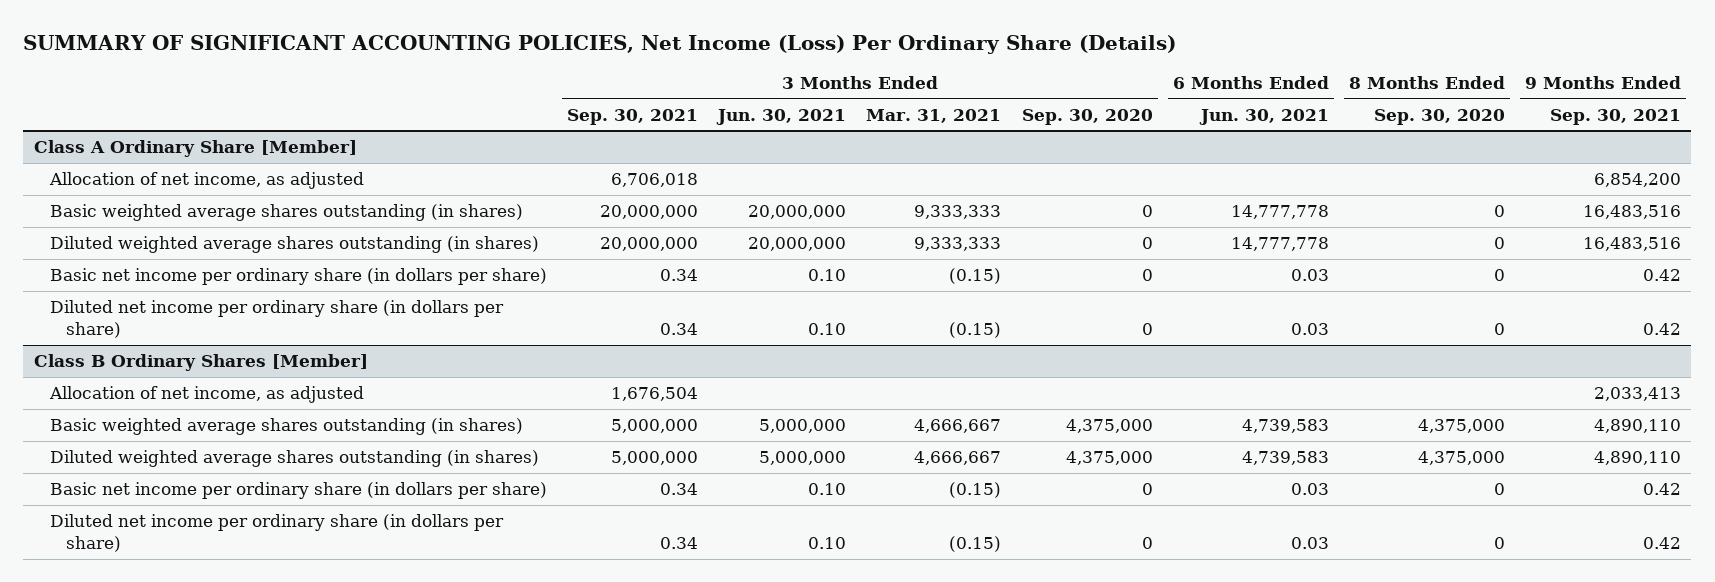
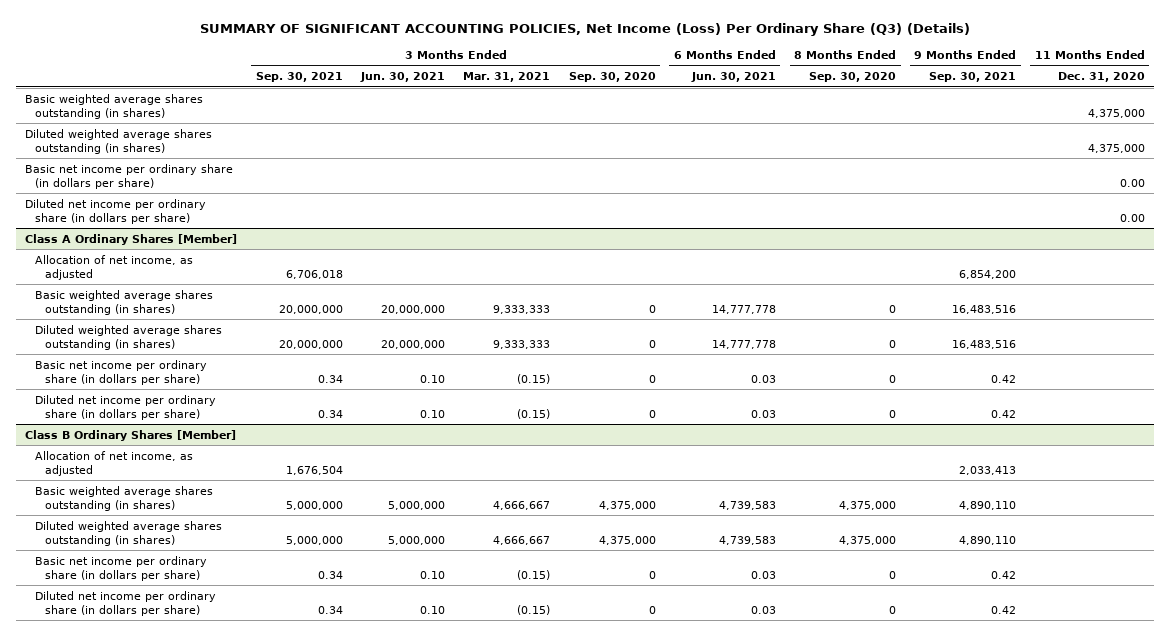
- SUMMARY OF SIGNIFICANT ACCOUNTING POLICIES, Net Income (Loss) Per Ordinary Share (Details)
+ SUMMARY OF SIGNIFICANT ACCOUNTING POLICIES, Net Income (Loss) Per Ordinary Share (Q3) (Details)
- | 3 Months Ended Sep. 30, 2021 | 3 Months Ended Jun. 30, 2021 | 3 Months Ended Mar. 31, 2021 | 3 Months Ended Sep. 30, 2020 | 6 Months Ended Jun. 30, 2021 | 8 Months Ended Sep. 30, 2020 | 9 Months Ended Sep. 30, 2021
+ | 3 Months Ended Sep. 30, 2021 | 3 Months Ended Jun. 30, 2021 | 3 Months Ended Mar. 31, 2021 | 3 Months Ended Sep. 30, 2020 | 6 Months Ended Jun. 30, 2021 | 8 Months Ended Sep. 30, 2020 | 9 Months Ended Sep. 30, 2021 | 11 Months Ended Dec. 31, 2020
- Class A Ordinary Share [Member]
+ Basic weighted average shares outstanding (in shares) | | | | | | | | 4,375,000
+ Diluted weighted average shares outstanding (in shares) | | | | | | | | 4,375,000
+ Basic net income per ordinary share (in dollars per share) | | | | | | | | 0.00
+ Diluted net income per ordinary share (in dollars per share) | | | | | | | | 0.00
+ Class A Ordinary Shares [Member]

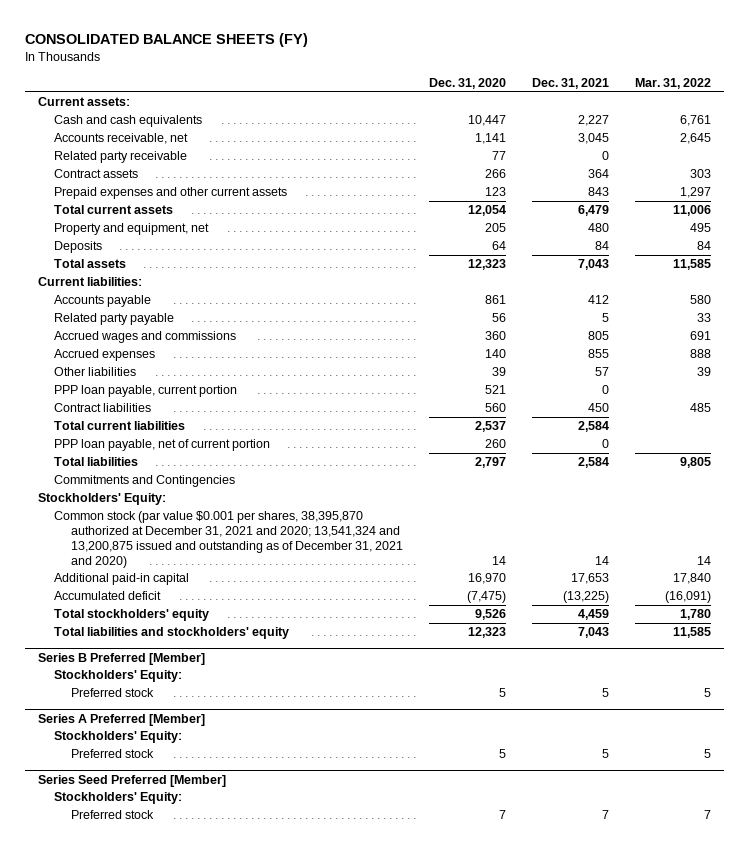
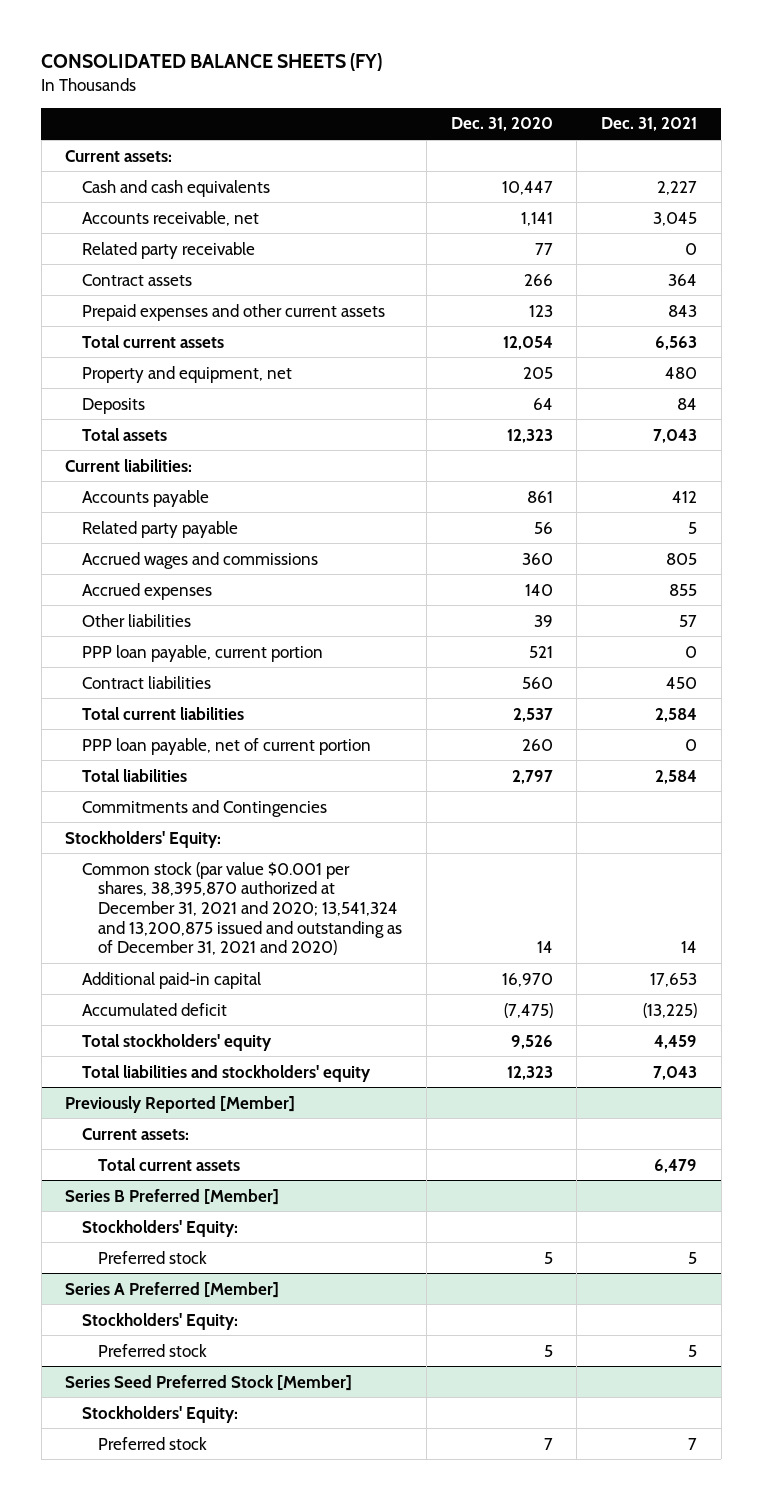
- | Dec. 31, 2020 | Dec. 31, 2021 | Mar. 31, 2022
+ | Dec. 31, 2020 | Dec. 31, 2021
- Total current assets | 12,054 | 6,479 | 11,006
+ Total current assets | 12,054 | 6,563
+ Previously Reported [Member]
+ Current assets:
+ Total current assets | | 6,479
- Series Seed Preferred [Member]
+ Series Seed Preferred Stock [Member]

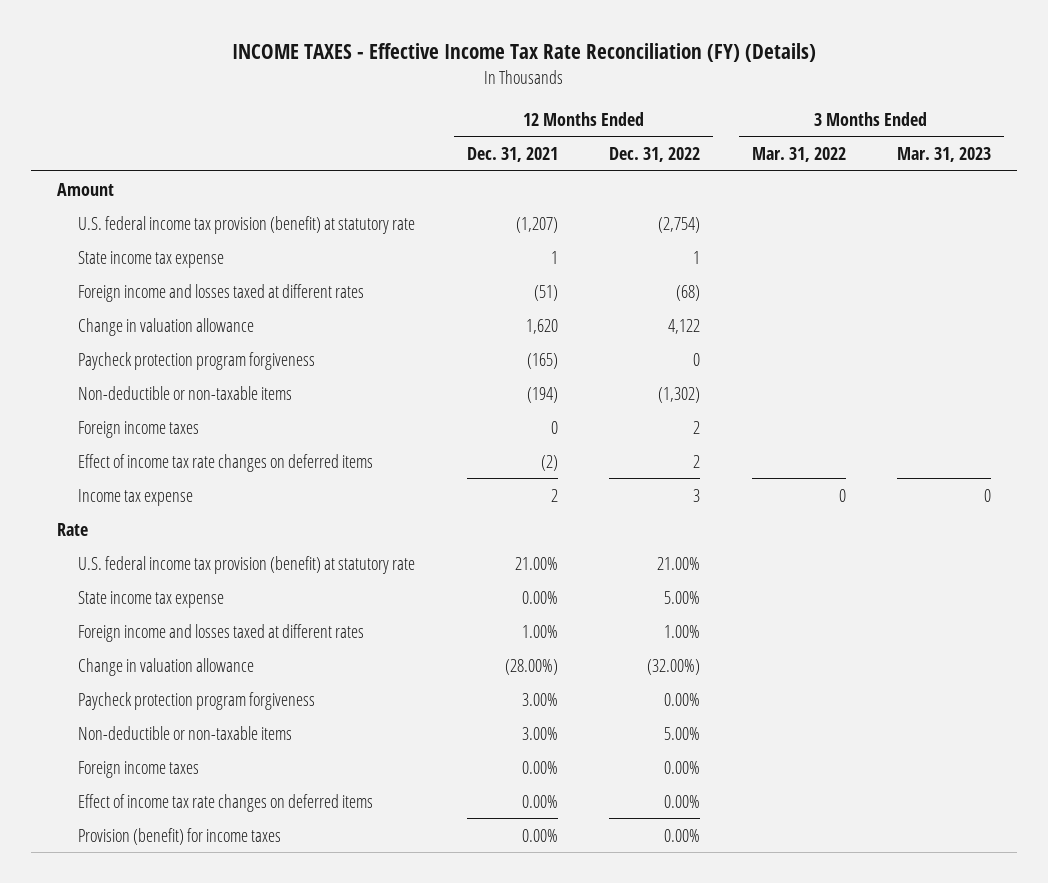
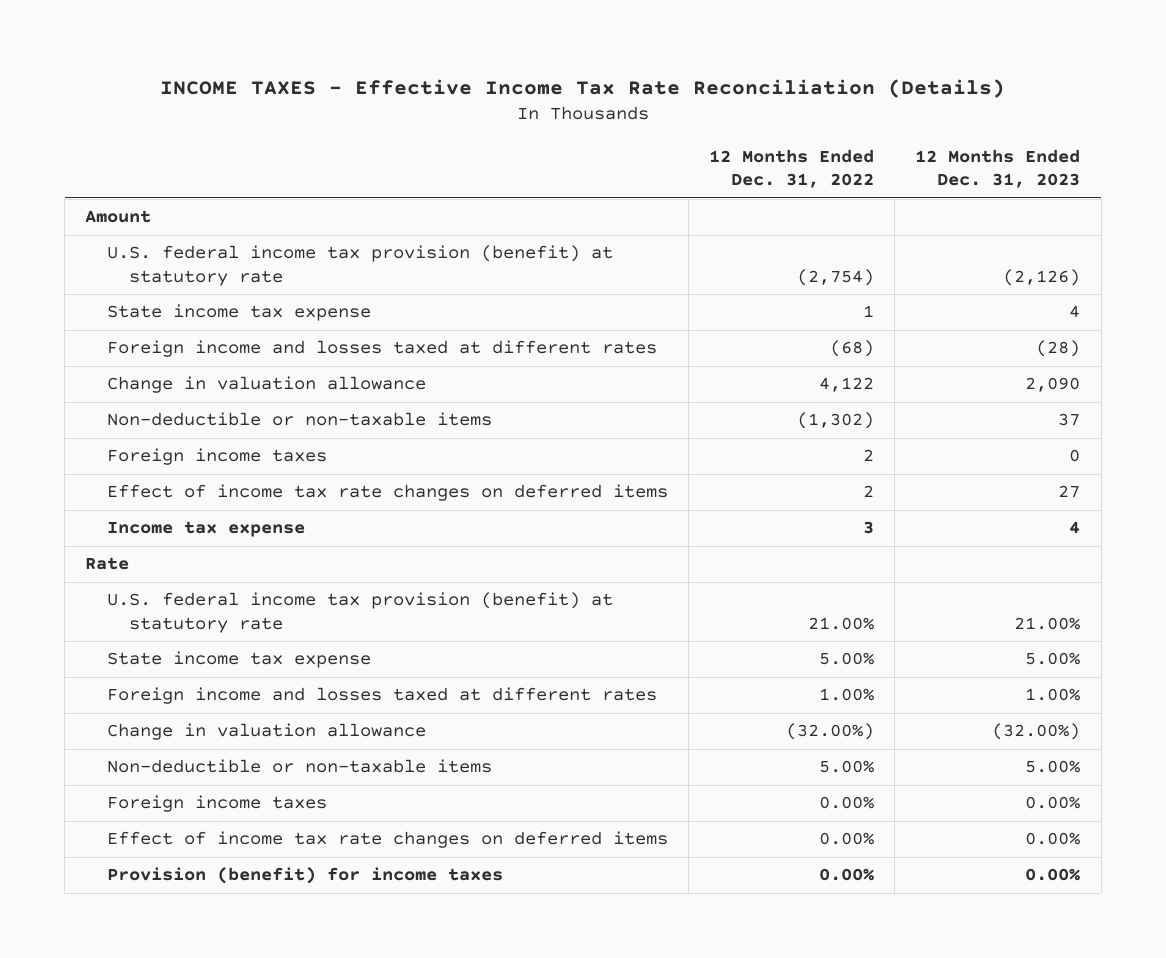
- INCOME TAXES - Effective Income Tax Rate Reconciliation (FY) (Details)
+ INCOME TAXES - Effective Income Tax Rate Reconciliation (Details)
- | 12 Months Ended Dec. 31, 2021 | 12 Months Ended Dec. 31, 2022 | 3 Months Ended Mar. 31, 2022 | 3 Months Ended Mar. 31, 2023
+ | 12 Months Ended Dec. 31, 2022 | 12 Months Ended Dec. 31, 2023
- Paycheck protection program forgiveness | (165) | 0 | |
- Paycheck protection program forgiveness | 3.00% | 0.00% | |

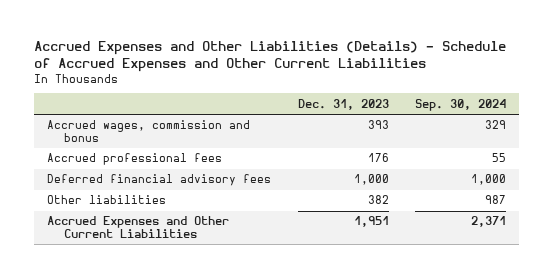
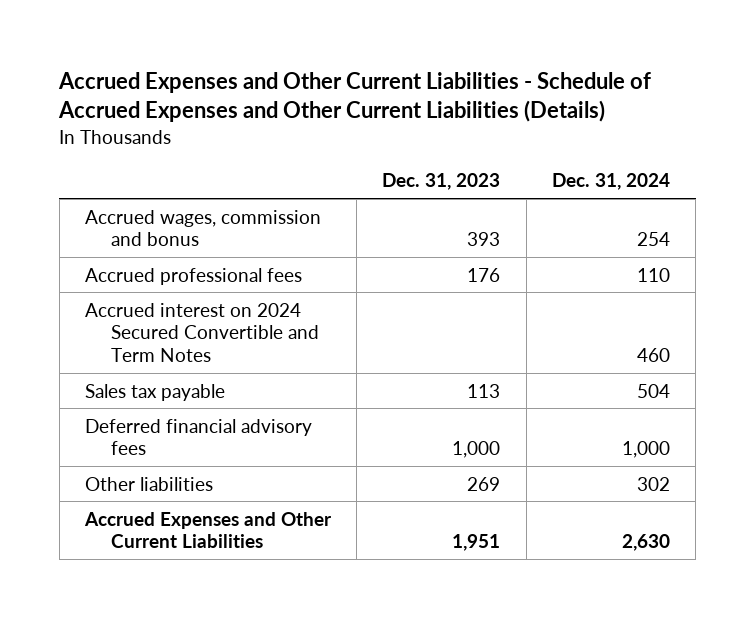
- Accrued Expenses and Other Liabilities (Details) - Schedule of Accrued Expenses and Other Current Liabilities
+ Accrued Expenses and Other Current Liabilities - Schedule of Accrued Expenses and Other Current Liabilities (Details)
- | Dec. 31, 2023 | Sep. 30, 2024
+ | Dec. 31, 2023 | Dec. 31, 2024
+ Accrued interest on 2024 Secured Convertible and Term Notes | | 460
+ Sales tax payable | 113 | 504
- Other liabilities | 382 | 987
+ Other liabilities | 269 | 302

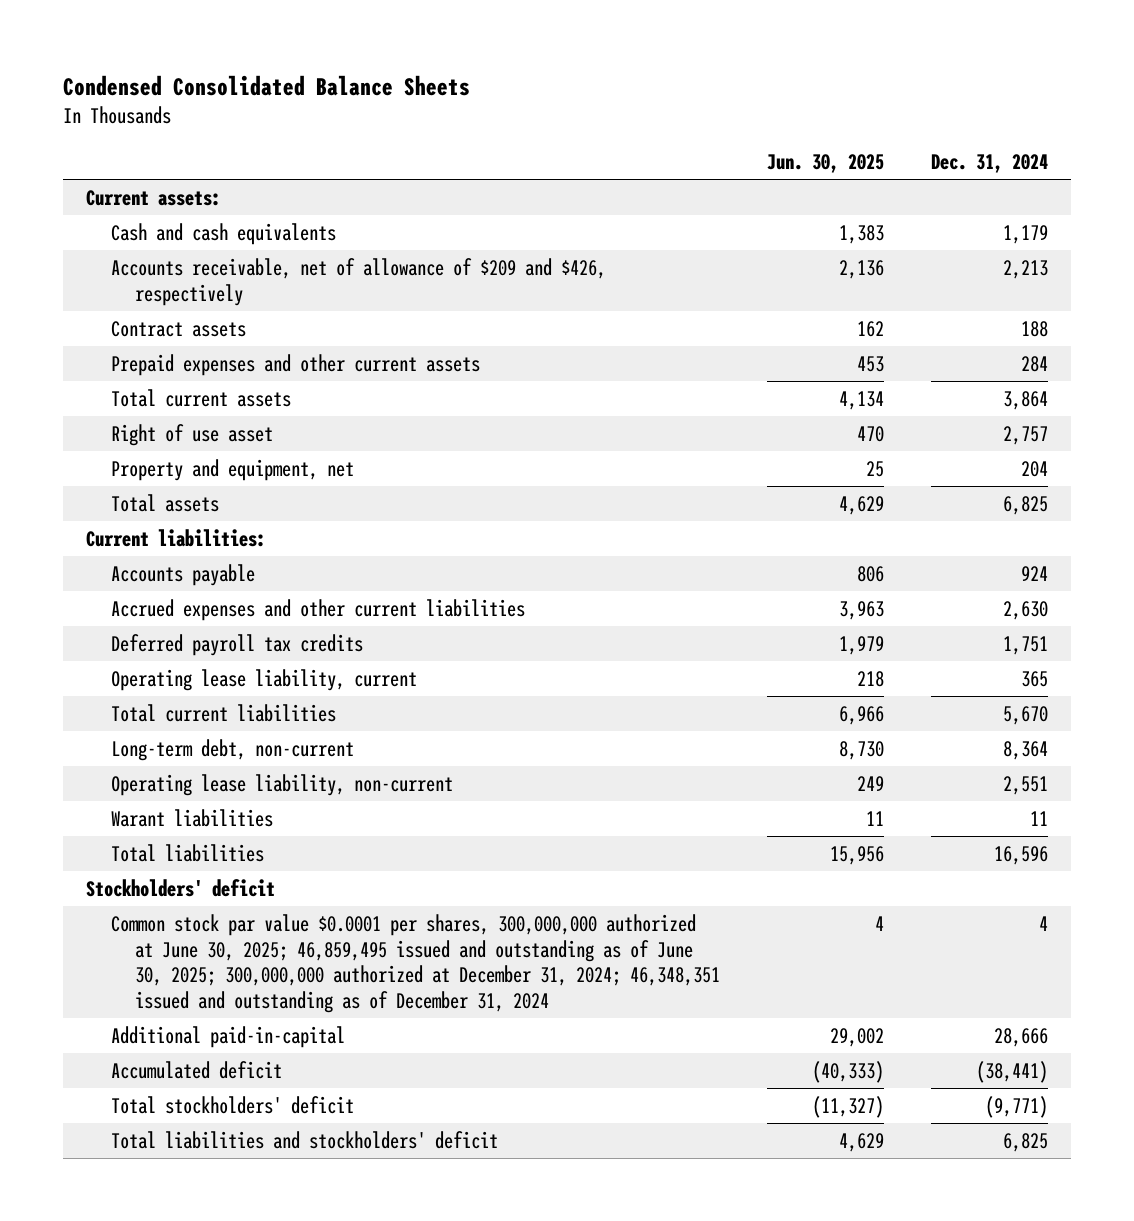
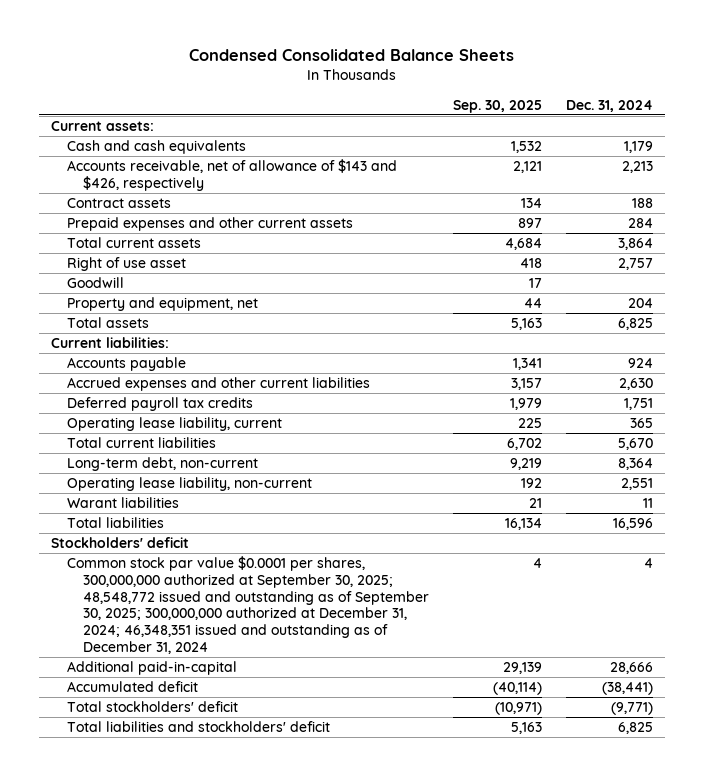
- | Jun. 30, 2025 | Dec. 31, 2024
+ | Sep. 30, 2025 | Dec. 31, 2024
- Accounts receivable, net of allowance of $209 and $426, respectively | 2,136 | 2,213
+ Accounts receivable, net of allowance of $143 and $426, respectively | 2,121 | 2,213
+ Goodwill | 17 |
- Common stock par value $0.0001 per shares, 300,000,000 authorized at June 30, 2025; 46,859,495 issued and outstanding as of June 30, 2025; 300,000,000 authorized at December 31, 2024; 46,348,351 issued and outstanding as of December 31, 2024 | 4 | 4
+ Common stock par value $0.0001 per shares, 300,000,000 authorized at September 30, 2025; 48,548,772 issued and outstanding as of September 30, 2025; 300,000,000 authorized at December 31, 2024; 46,348,351 issued and outstanding as of December 31, 2024 | 4 | 4

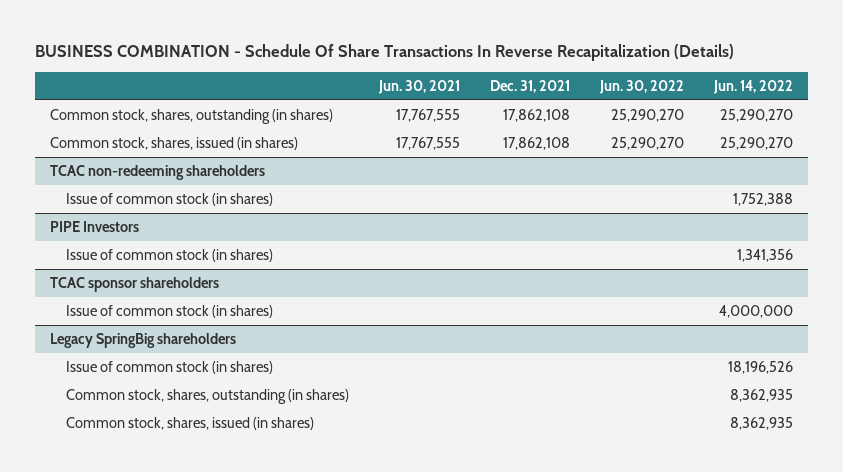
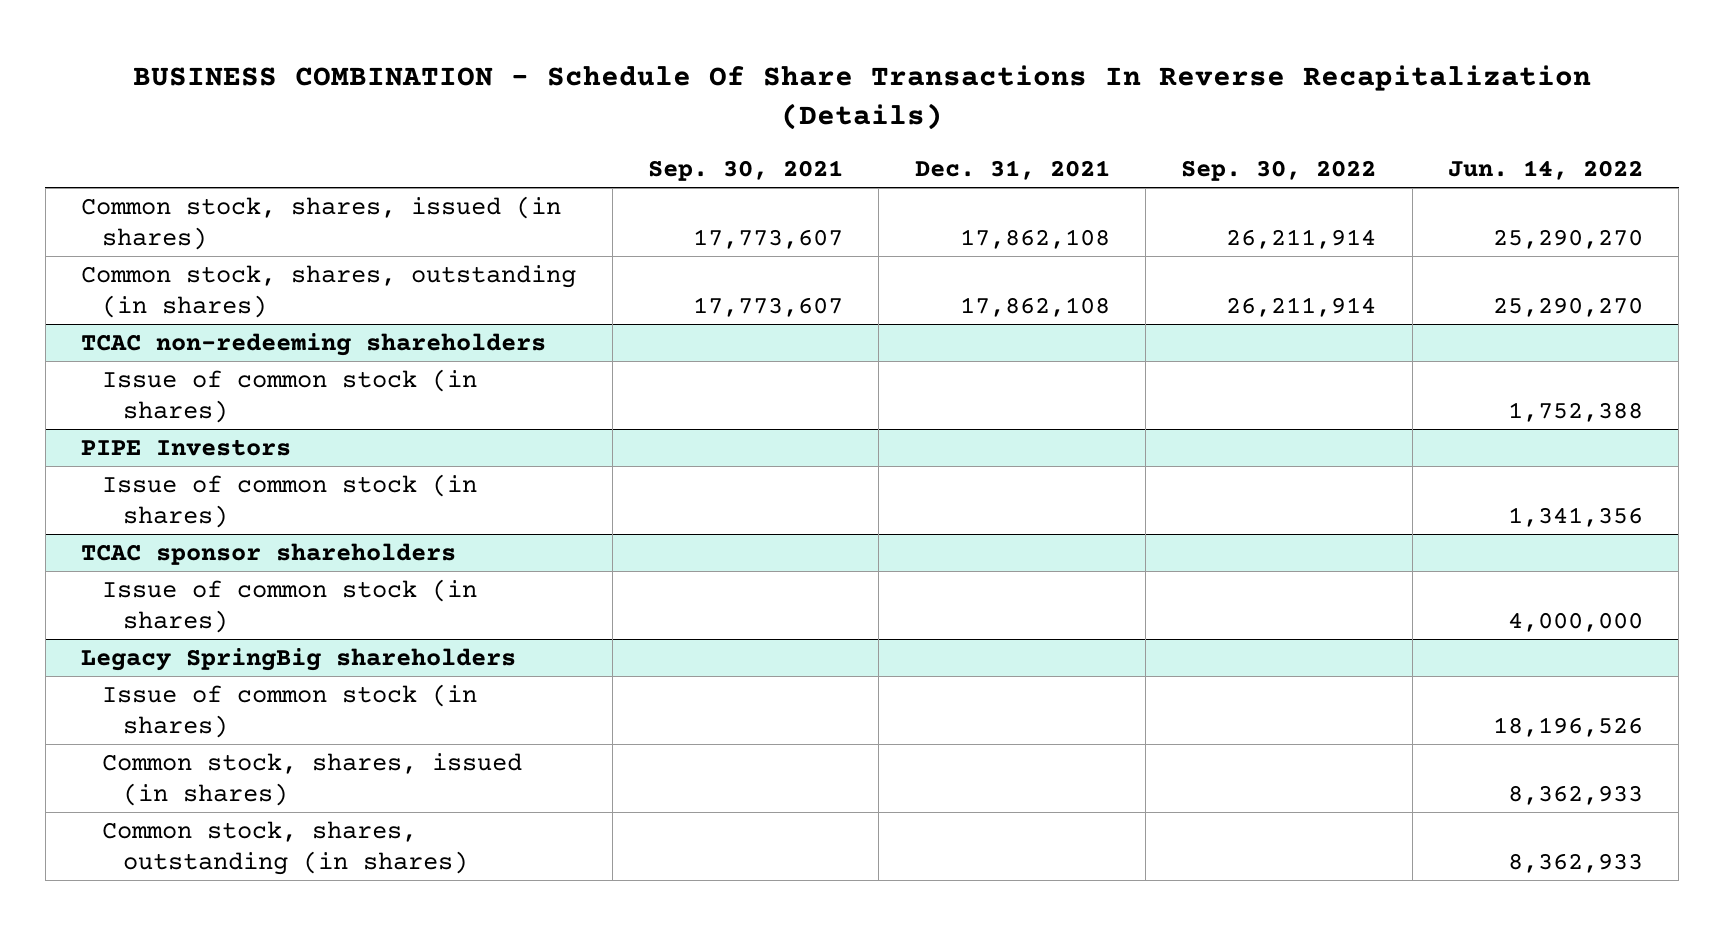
- | Jun. 30, 2021 | Dec. 31, 2021 | Jun. 30, 2022 | Jun. 14, 2022
+ | Sep. 30, 2021 | Dec. 31, 2021 | Sep. 30, 2022 | Jun. 14, 2022
moved down: Common stock, shares, outstanding (in shares) | 17,773,607 | 17,862,108 | 26,211,914 | 25,290,270
@ Legacy SpringBig shareholders
- Common stock, shares, outstanding (in shares) | | | | 8,362,935
- Common stock, shares, issued (in shares) | | | | 8,362,935
+ Common stock, shares, issued (in shares) | | | | 8,362,933
+ Common stock, shares, outstanding (in shares) | | | | 8,362,933

